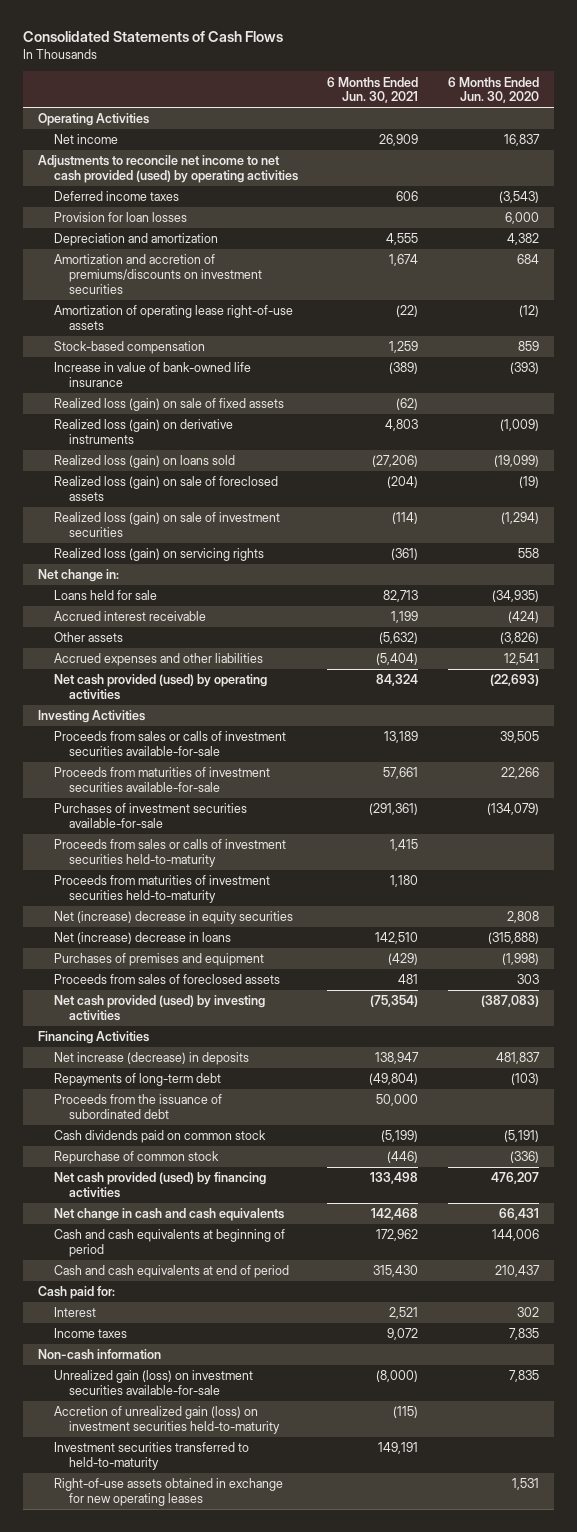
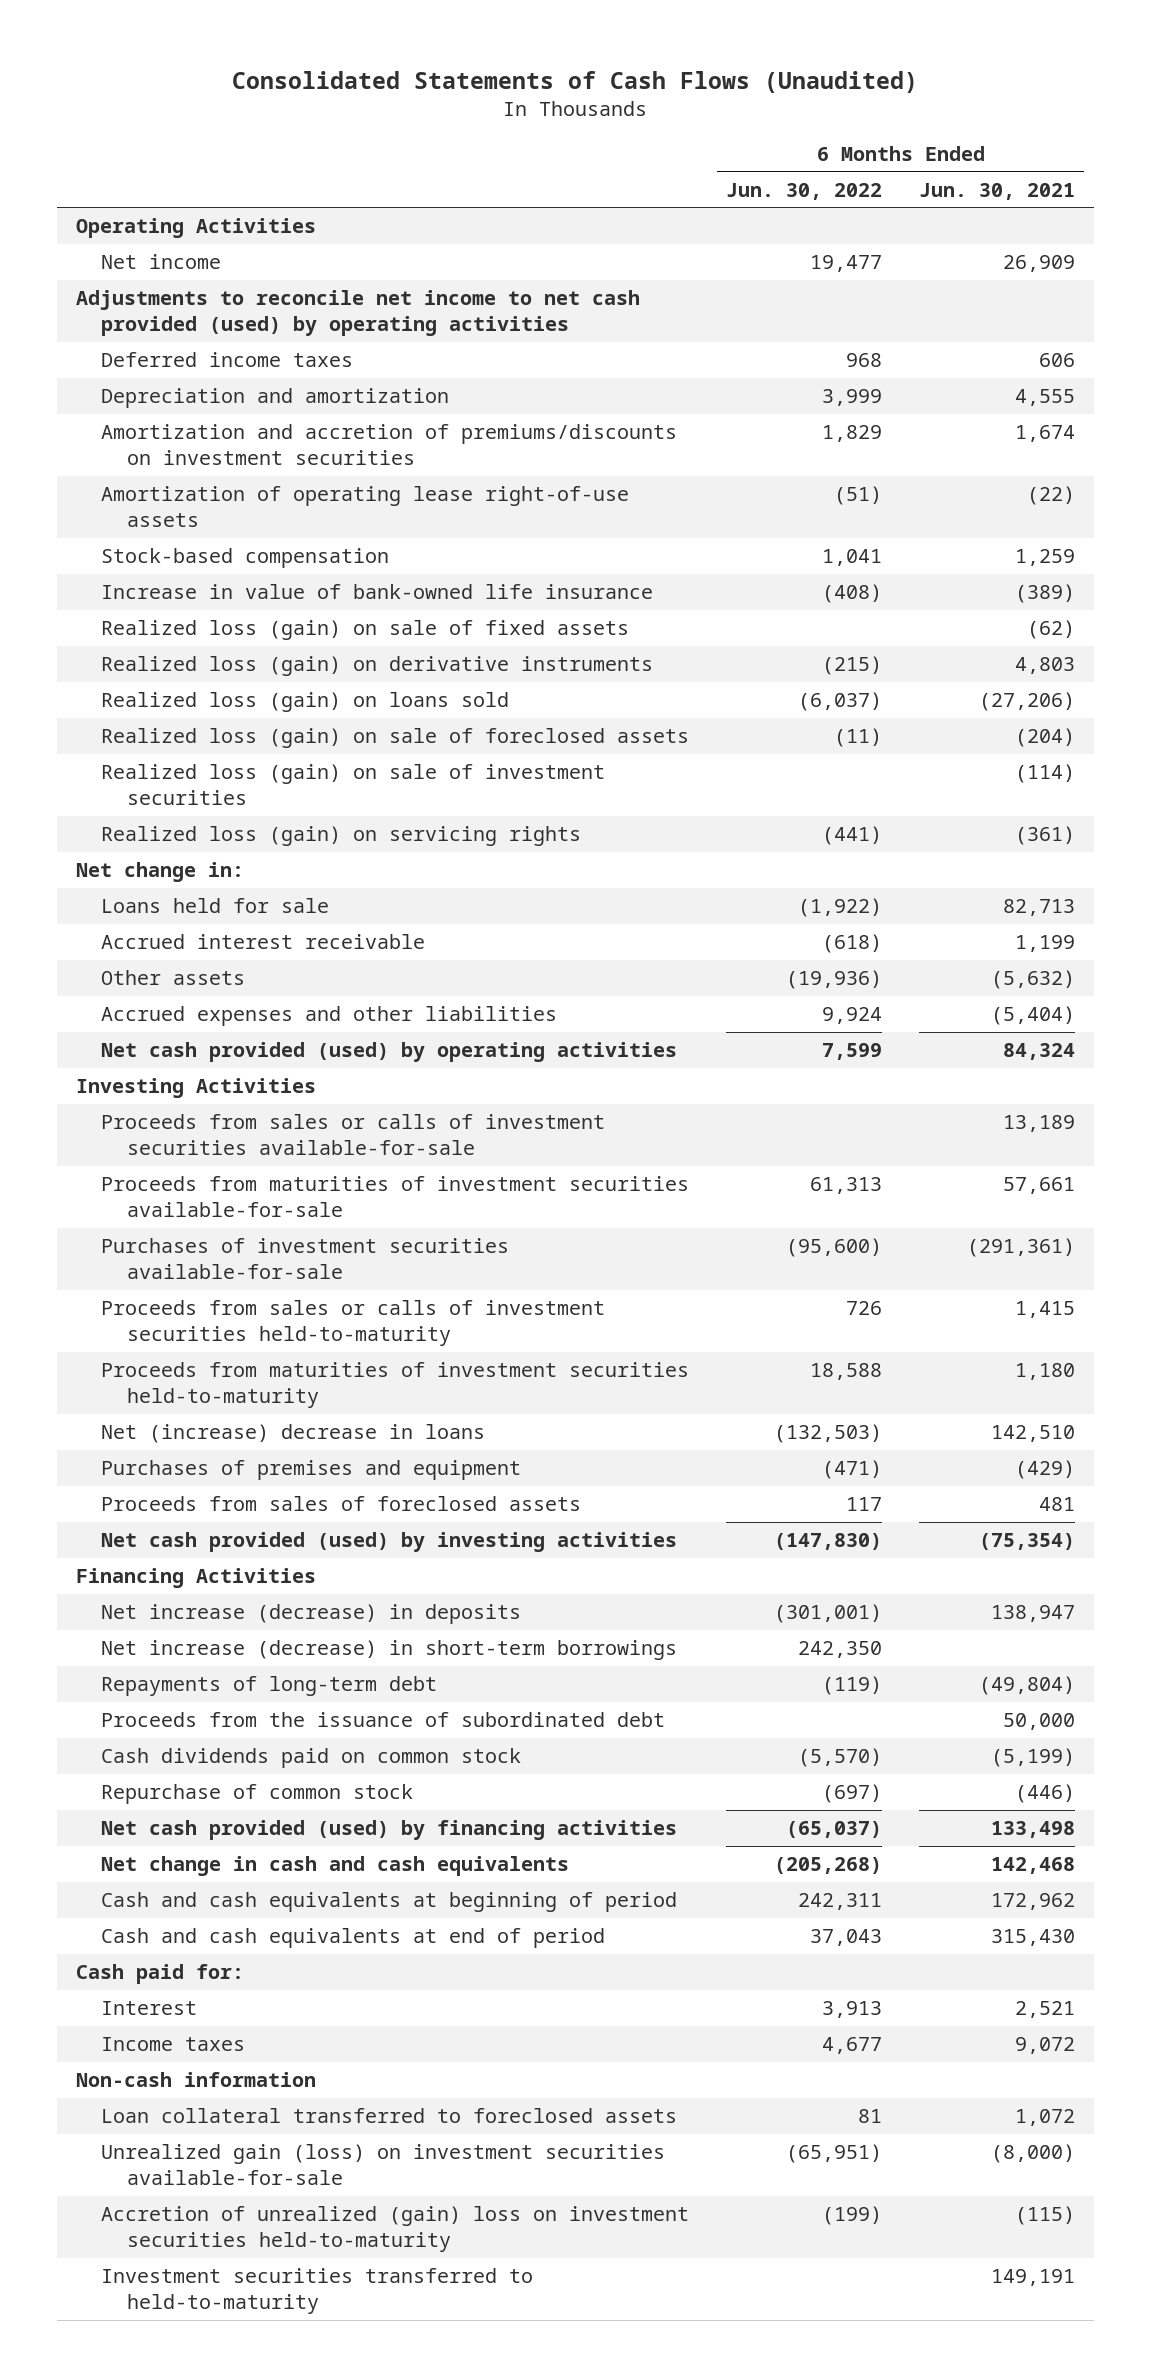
- Consolidated Statements of Cash Flows
+ Consolidated Statements of Cash Flows (Unaudited)
- | 6 Months Ended Jun. 30, 2021 | 6 Months Ended Jun. 30, 2020
+ | 6 Months Ended Jun. 30, 2022 | 6 Months Ended Jun. 30, 2021
- Provision for loan losses | | 6,000
- Net (increase) decrease in equity securities | | 2,808
+ Net increase (decrease) in short-term borrowings | 242,350 |
+ Loan collateral transferred to foreclosed assets | 81 | 1,072
- Accretion of unrealized gain (loss) on investment securities held-to-maturity | (115) |
+ Accretion of unrealized (gain) loss on investment securities held-to-maturity | (199) | (115)
- Right-of-use assets obtained in exchange for new operating leases | | 1,531

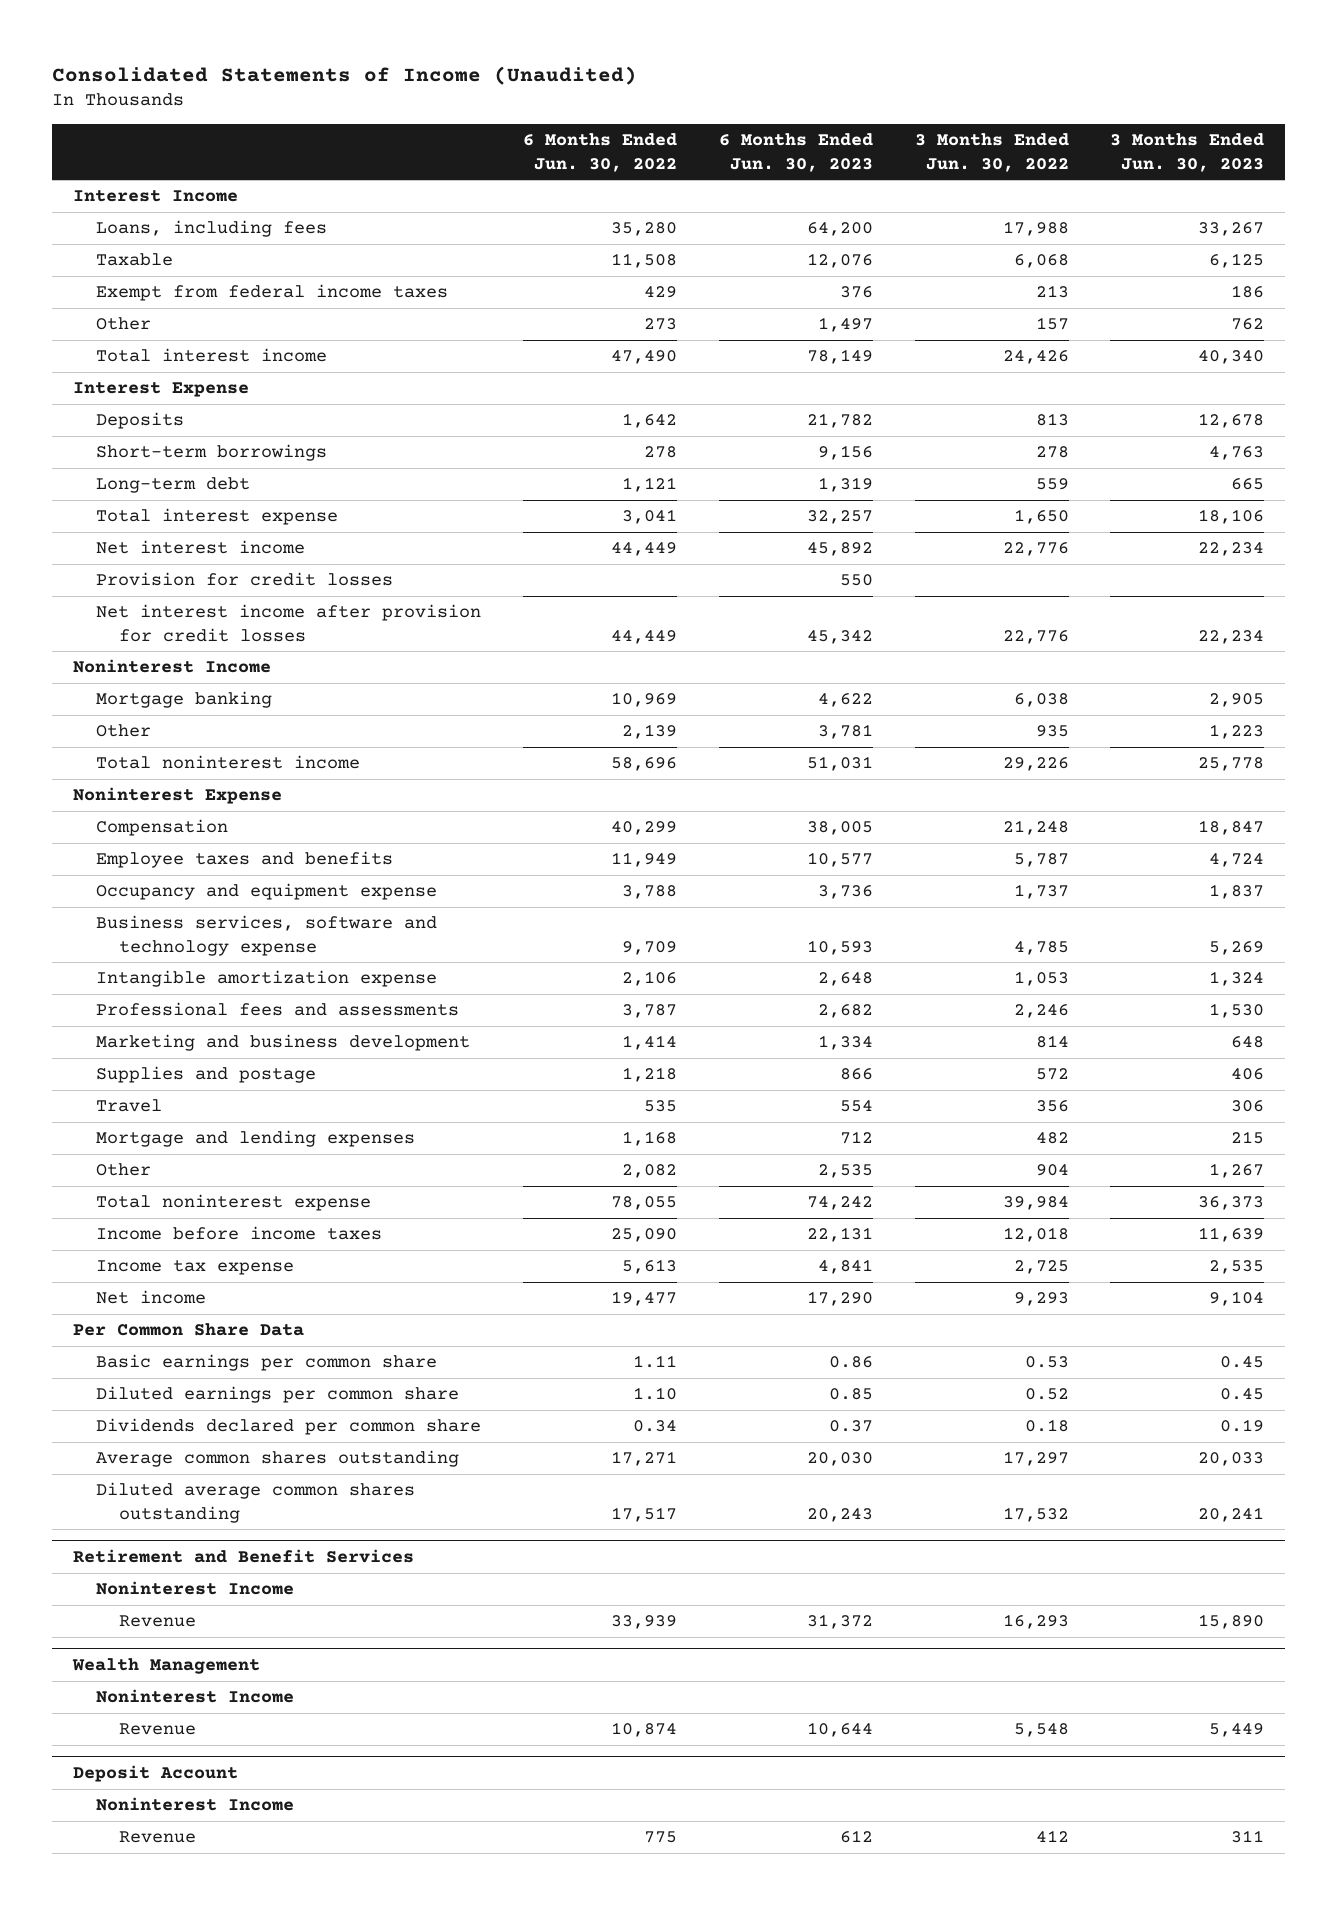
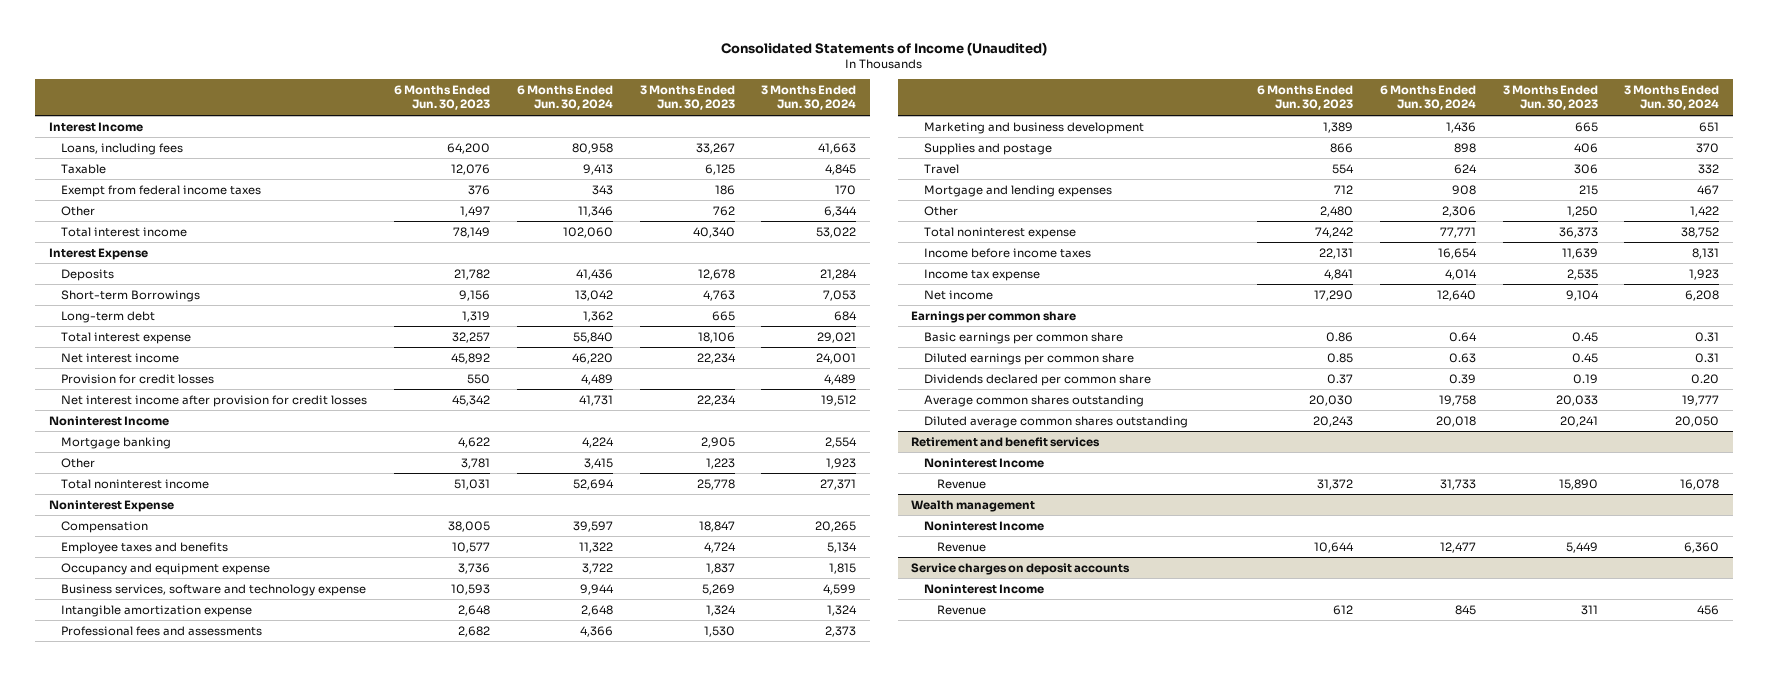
- | 6 Months Ended Jun. 30, 2022 | 6 Months Ended Jun. 30, 2023 | 3 Months Ended Jun. 30, 2022 | 3 Months Ended Jun. 30, 2023
+ | 6 Months Ended Jun. 30, 2023 | 6 Months Ended Jun. 30, 2024 | 3 Months Ended Jun. 30, 2023 | 3 Months Ended Jun. 30, 2024
- Short-term borrowings | 278 | 9,156 | 278 | 4,763
+ Short-term Borrowings | 9,156 | 13,042 | 4,763 | 7,053
- Marketing and business development | 1,414 | 1,334 | 814 | 648
+ Marketing and business development | 1,389 | 1,436 | 665 | 651
- Other | 2,082 | 2,535 | 904 | 1,267
+ Other | 2,480 | 2,306 | 1,250 | 1,422
- Per Common Share Data
+ Earnings per common share
- Retirement and Benefit Services
+ Retirement and benefit services
- Wealth Management
+ Wealth management
- Deposit Account
+ Service charges on deposit accounts

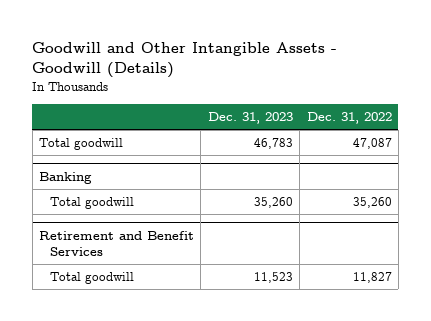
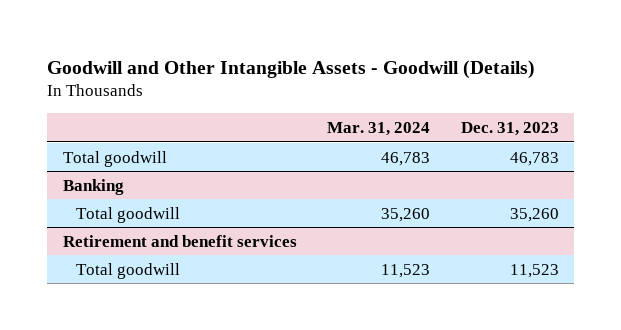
- | Dec. 31, 2023 | Dec. 31, 2022
+ | Mar. 31, 2024 | Dec. 31, 2023
- Retirement and Benefit Services
+ Retirement and benefit services

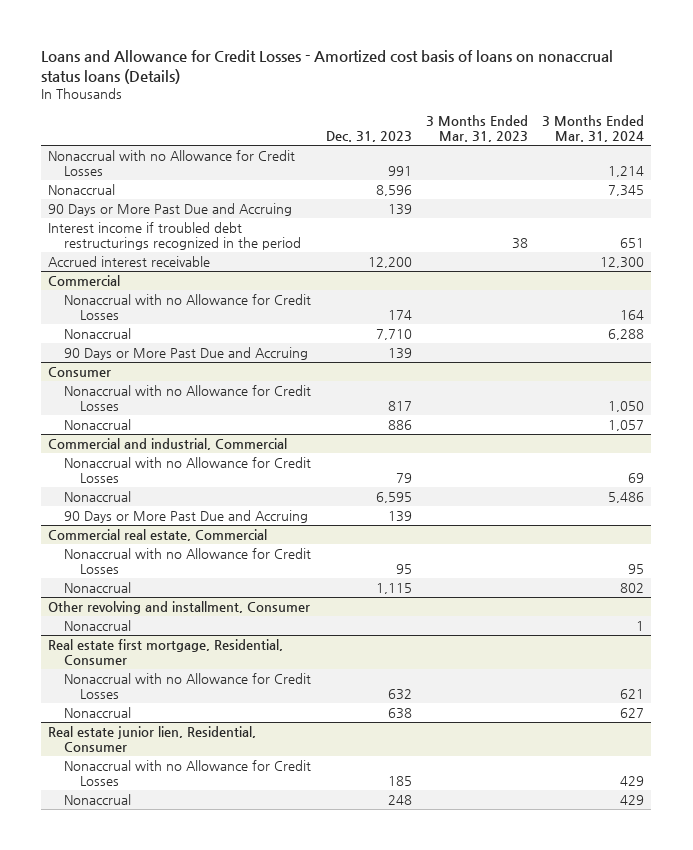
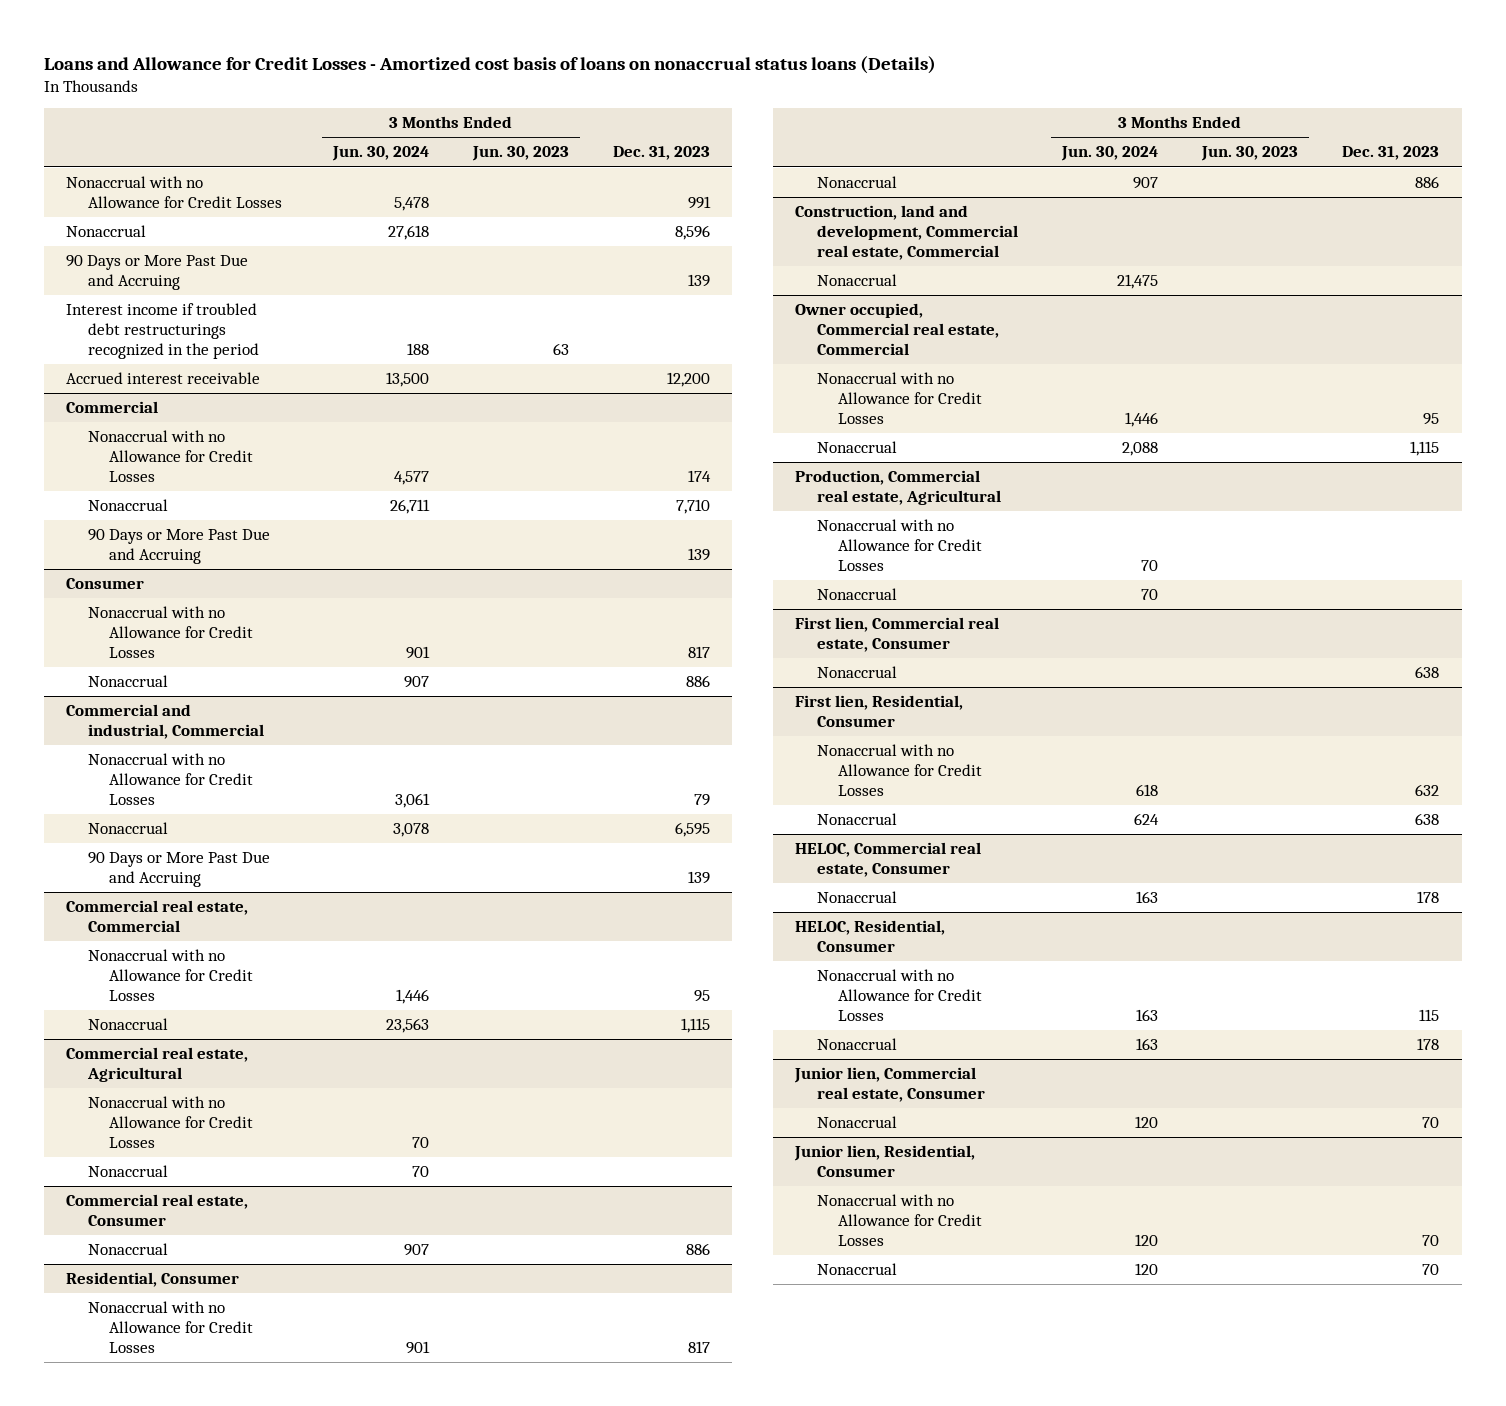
- | Dec. 31, 2023 | 3 Months Ended Mar. 31, 2023 | 3 Months Ended Mar. 31, 2024
+ | 3 Months Ended Jun. 30, 2024 | 3 Months Ended Jun. 30, 2023 | Dec. 31, 2023
- Other revolving and installment, Consumer
+ Commercial real estate, Agricultural
+ Nonaccrual with no Allowance for Credit Losses | 70 | |
- Real estate first mortgage, Residential, Consumer
+ Commercial real estate, Consumer
+ Nonaccrual | 907 | | 886
+ Residential, Consumer
+ Nonaccrual with no Allowance for Credit Losses | 901 | | 817
+ Nonaccrual | 907 | | 886
+ Construction, land and development, Commercial real estate, Commercial
+ Nonaccrual | 21,475 | |
+ Owner occupied, Commercial real estate, Commercial
+ Nonaccrual with no Allowance for Credit Losses | 1,446 | | 95
+ Nonaccrual | 2,088 | | 1,115
+ Production, Commercial real estate, Agricultural
+ Nonaccrual with no Allowance for Credit Losses | 70 | |
+ Nonaccrual | 70 | |
+ First lien, Commercial real estate, Consumer
+ Nonaccrual | | | 638
+ First lien, Residential, Consumer
- Real estate junior lien, Residential, Consumer
- Nonaccrual with no Allowance for Credit Losses | 185 | | 429
- Nonaccrual | 248 | | 429
+ HELOC, Commercial real estate, Consumer
+ Nonaccrual | 163 | | 178
+ HELOC, Residential, Consumer
+ Nonaccrual with no Allowance for Credit Losses | 163 | | 115
+ Nonaccrual | 163 | | 178
+ Junior lien, Commercial real estate, Consumer
+ Nonaccrual | 120 | | 70
+ Junior lien, Residential, Consumer
+ Nonaccrual with no Allowance for Credit Losses | 120 | | 70
+ Nonaccrual | 120 | | 70

